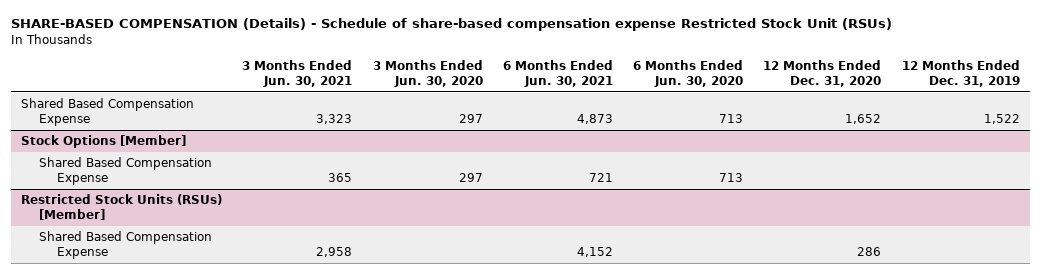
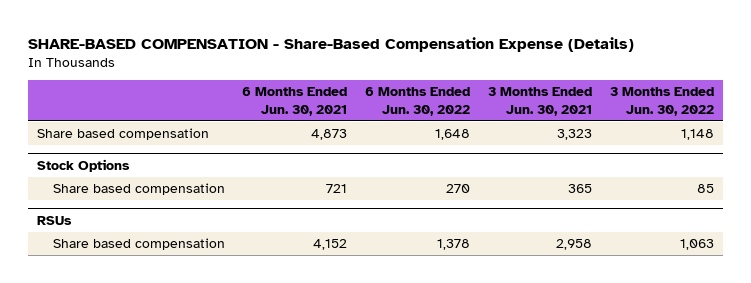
- SHARE-BASED COMPENSATION (Details) - Schedule of share-based compensation expense Restricted Stock Unit (RSUs)
+ SHARE-BASED COMPENSATION - Share-Based Compensation Expense (Details)
- | 3 Months Ended Jun. 30, 2021 | 3 Months Ended Jun. 30, 2020 | 6 Months Ended Jun. 30, 2021 | 6 Months Ended Jun. 30, 2020 | 12 Months Ended Dec. 31, 2020 | 12 Months Ended Dec. 31, 2019
+ | 6 Months Ended Jun. 30, 2021 | 6 Months Ended Jun. 30, 2022 | 3 Months Ended Jun. 30, 2021 | 3 Months Ended Jun. 30, 2022
- Shared Based Compensation Expense | 3,323 | 297 | 4,873 | 713 | 1,652 | 1,522
- Stock Options [Member]
- Shared Based Compensation Expense | 365 | 297 | 721 | 713 | |
- Restricted Stock Units (RSUs) [Member]
- Shared Based Compensation Expense | 2,958 | | 4,152 | | 286 |
+ Share based compensation | 4,873 | 1,648 | 3,323 | 1,148
+ Stock Options
+ Share based compensation | 721 | 270 | 365 | 85
+ RSUs
+ Share based compensation | 4,152 | 1,378 | 2,958 | 1,063

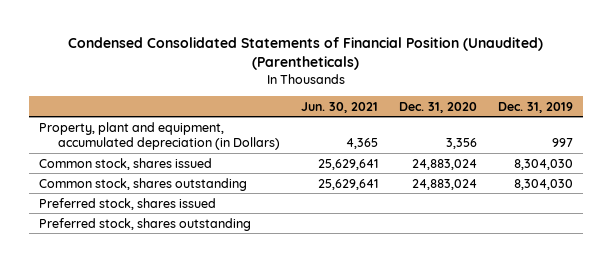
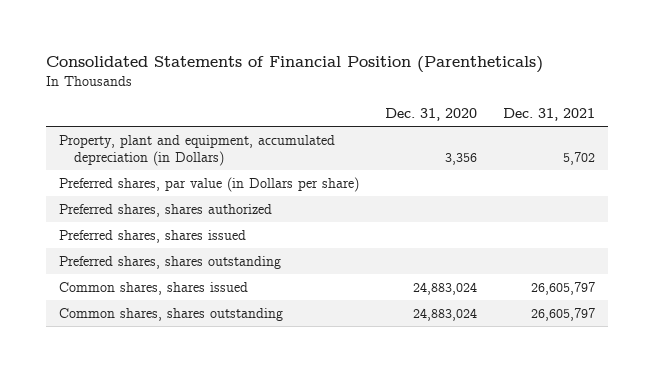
- Condensed Consolidated Statements of Financial Position (Unaudited) (Parentheticals)
+ Consolidated Statements of Financial Position (Parentheticals)
- | Jun. 30, 2021 | Dec. 31, 2020 | Dec. 31, 2019
+ | Dec. 31, 2020 | Dec. 31, 2021
- Common stock, shares issued | 25,629,641 | 24,883,024 | 8,304,030
- Common stock, shares outstanding | 25,629,641 | 24,883,024 | 8,304,030
- Preferred stock, shares issued
- Preferred stock, shares outstanding
+ Preferred shares, par value (in Dollars per share)
+ Preferred shares, shares authorized
+ Preferred shares, shares issued
+ Preferred shares, shares outstanding
+ Common shares, shares issued | 24,883,024 | 26,605,797
+ Common shares, shares outstanding | 24,883,024 | 26,605,797

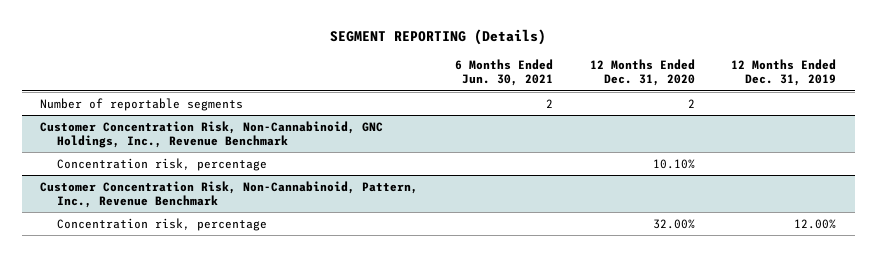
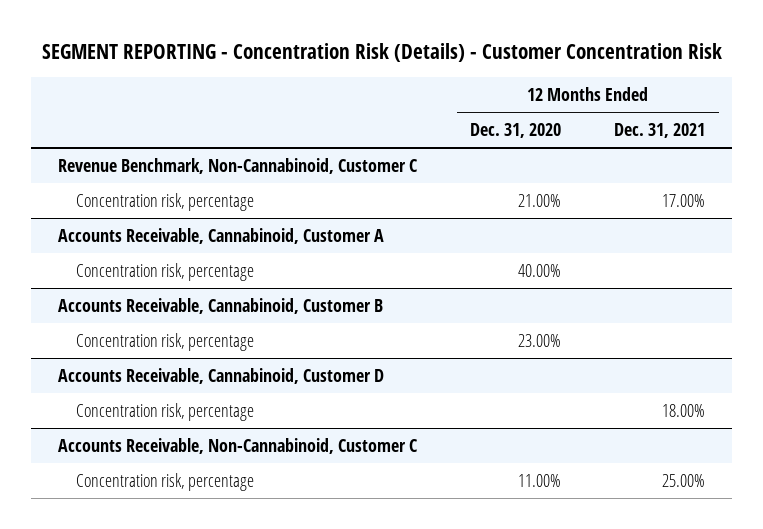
- SEGMENT REPORTING (Details)
+ SEGMENT REPORTING - Concentration Risk (Details) - Customer Concentration Risk
- | 6 Months Ended Jun. 30, 2021 | 12 Months Ended Dec. 31, 2020 | 12 Months Ended Dec. 31, 2019
+ | 12 Months Ended Dec. 31, 2020 | 12 Months Ended Dec. 31, 2021
- Number of reportable segments | 2 | 2 |
- Customer Concentration Risk, Non-Cannabinoid, GNC Holdings, Inc., Revenue Benchmark
- Concentration risk, percentage | | 10.10% |
- Customer Concentration Risk, Non-Cannabinoid, Pattern, Inc., Revenue Benchmark
- Concentration risk, percentage | | 32.00% | 12.00%
+ Revenue Benchmark, Non-Cannabinoid, Customer C
+ Concentration risk, percentage | 21.00% | 17.00%
+ Accounts Receivable, Cannabinoid, Customer A
+ Concentration risk, percentage | 40.00% |
+ Accounts Receivable, Cannabinoid, Customer B
+ Concentration risk, percentage | 23.00% |
+ Accounts Receivable, Cannabinoid, Customer D
+ Concentration risk, percentage | | 18.00%
+ Accounts Receivable, Non-Cannabinoid, Customer C
+ Concentration risk, percentage | 11.00% | 25.00%

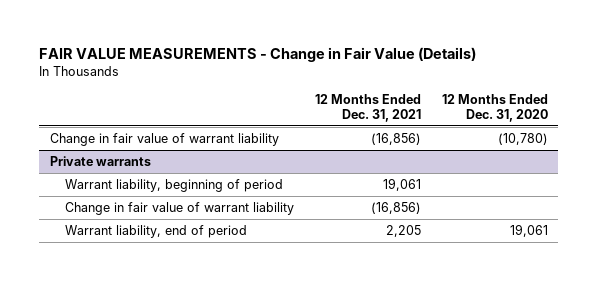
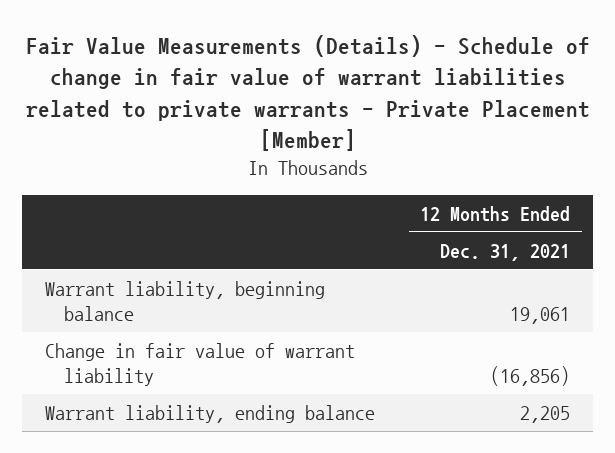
- FAIR VALUE MEASUREMENTS - Change in Fair Value (Details)
+ Fair Value Measurements (Details) - Schedule of change in fair value of warrant liabilities related to private warrants - Private Placement [Member]
- | 12 Months Ended Dec. 31, 2021 | 12 Months Ended Dec. 31, 2020
+ | 12 Months Ended Dec. 31, 2021
- Change in fair value of warrant liability | (16,856) | (10,780)
- Private warrants
- Warrant liability, beginning of period | 19,061 |
+ Warrant liability, beginning balance | 19,061
- Warrant liability, end of period | 2,205 | 19,061
+ Warrant liability, ending balance | 2,205

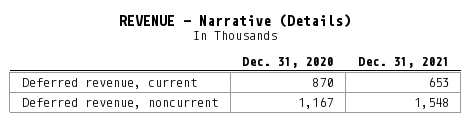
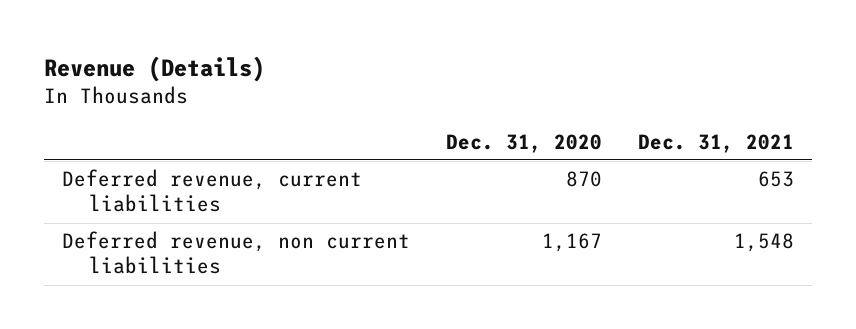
- REVENUE - Narrative (Details)
+ Revenue (Details)
- Deferred revenue, current | 870 | 653
- Deferred revenue, noncurrent | 1,167 | 1,548
+ Deferred revenue, current liabilities | 870 | 653
+ Deferred revenue, non current liabilities | 1,167 | 1,548

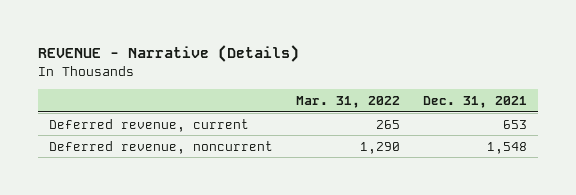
- Revenue (Details)
+ REVENUE - Narrative (Details)
- | Dec. 31, 2020 | Dec. 31, 2021
+ | Mar. 31, 2022 | Dec. 31, 2021
- Deferred revenue, current liabilities | 870 | 653
- Deferred revenue, non current liabilities | 1,167 | 1,548
+ Deferred revenue, current | 265 | 653
+ Deferred revenue, noncurrent | 1,290 | 1,548

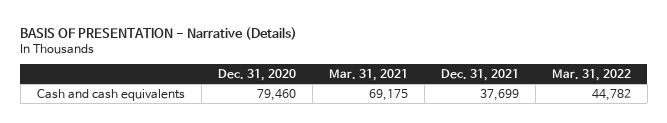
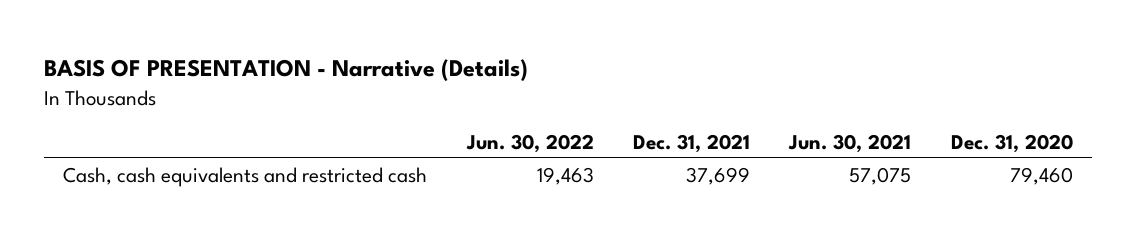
- | Dec. 31, 2020 | Mar. 31, 2021 | Dec. 31, 2021 | Mar. 31, 2022
+ | Jun. 30, 2022 | Dec. 31, 2021 | Jun. 30, 2021 | Dec. 31, 2020
- Cash and cash equivalents | 79,460 | 69,175 | 37,699 | 44,782
+ Cash, cash equivalents and restricted cash | 19,463 | 37,699 | 57,075 | 79,460

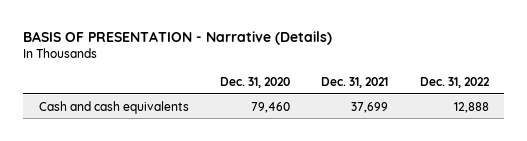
- | Jun. 30, 2022 | Dec. 31, 2021 | Jun. 30, 2021 | Dec. 31, 2020
+ | Dec. 31, 2020 | Dec. 31, 2021 | Dec. 31, 2022
- Cash, cash equivalents and restricted cash | 19,463 | 37,699 | 57,075 | 79,460
+ Cash and cash equivalents | 79,460 | 37,699 | 12,888

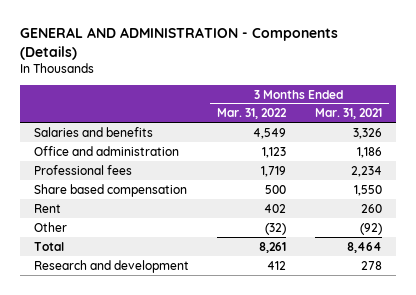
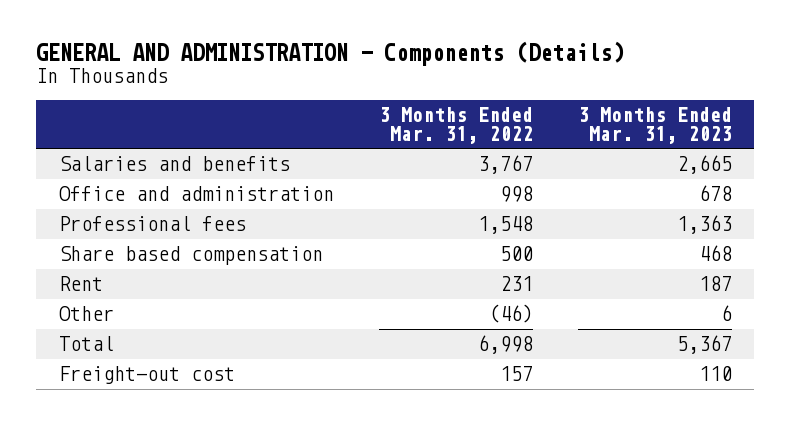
- | 3 Months Ended Mar. 31, 2022 | 3 Months Ended Mar. 31, 2021
+ | 3 Months Ended Mar. 31, 2022 | 3 Months Ended Mar. 31, 2023
- Salaries and benefits | 4,549 | 3,326
- Office and administration | 1,123 | 1,186
- Professional fees | 1,719 | 2,234
+ Salaries and benefits | 3,767 | 2,665
+ Office and administration | 998 | 678
+ Professional fees | 1,548 | 1,363
- Rent | 402 | 260
- Other | (32) | (92)
- Total | 8,261 | 8,464
- Research and development | 412 | 278
+ Rent | 231 | 187
+ Other | (46) | 6
+ Total | 6,998 | 5,367
+ Freight-out cost | 157 | 110

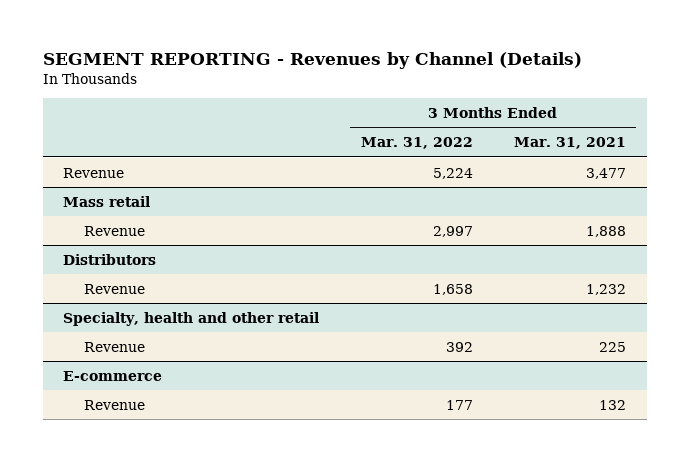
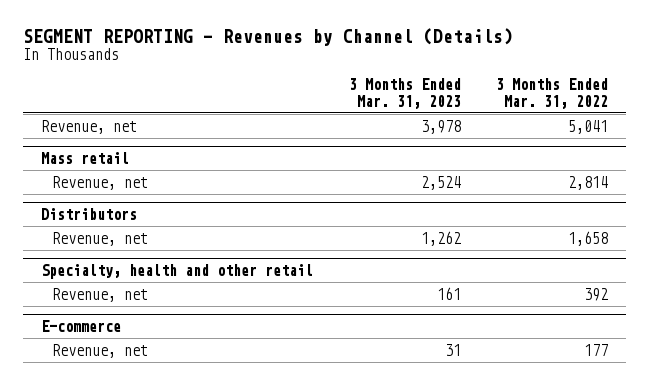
- | 3 Months Ended Mar. 31, 2022 | 3 Months Ended Mar. 31, 2021
+ | 3 Months Ended Mar. 31, 2023 | 3 Months Ended Mar. 31, 2022
- Revenue | 5,224 | 3,477
+ Revenue, net | 3,978 | 5,041
@ Mass retail
- Revenue | 2,997 | 1,888
+ Revenue, net | 2,524 | 2,814
@ Distributors
- Revenue | 1,658 | 1,232
+ Revenue, net | 1,262 | 1,658
@ Specialty, health and other retail
- Revenue | 392 | 225
+ Revenue, net | 161 | 392
@ E-commerce
- Revenue | 177 | 132
+ Revenue, net | 31 | 177

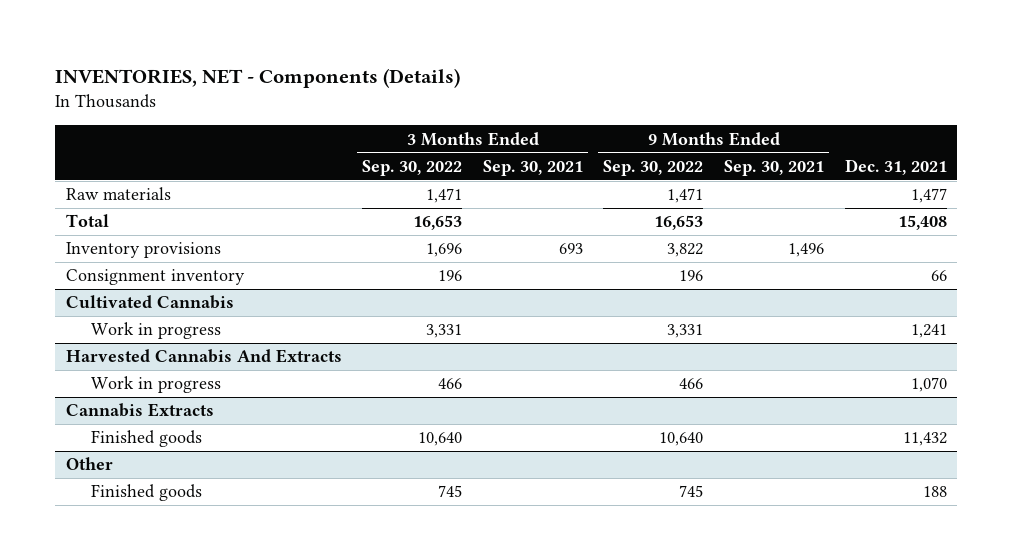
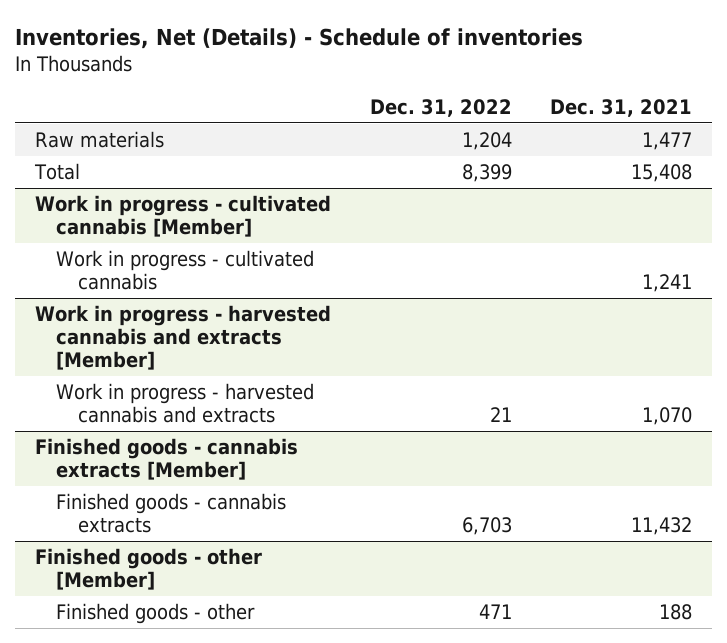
- INVENTORIES, NET - Components (Details)
+ Inventories, Net (Details) - Schedule of inventories
- | 3 Months Ended Sep. 30, 2022 | 3 Months Ended Sep. 30, 2021 | 9 Months Ended Sep. 30, 2022 | 9 Months Ended Sep. 30, 2021 | Dec. 31, 2021
+ | Dec. 31, 2022 | Dec. 31, 2021
- Inventory provisions | 1,696 | 693 | 3,822 | 1,496 |
- Consignment inventory | 196 | | 196 | | 66
- Cultivated Cannabis
- Work in progress | 3,331 | | 3,331 | | 1,241
- Harvested Cannabis And Extracts
- Work in progress | 466 | | 466 | | 1,070
- Cannabis Extracts
- Finished goods | 10,640 | | 10,640 | | 11,432
- Other
- Finished goods | 745 | | 745 | | 188
+ Work in progress - cultivated cannabis [Member]
+ Work in progress - cultivated cannabis | | 1,241
+ Work in progress - harvested cannabis and extracts [Member]
+ Work in progress - harvested cannabis and extracts | 21 | 1,070
+ Finished goods - cannabis extracts [Member]
+ Finished goods - cannabis extracts | 6,703 | 11,432
+ Finished goods - other [Member]
+ Finished goods - other | 471 | 188

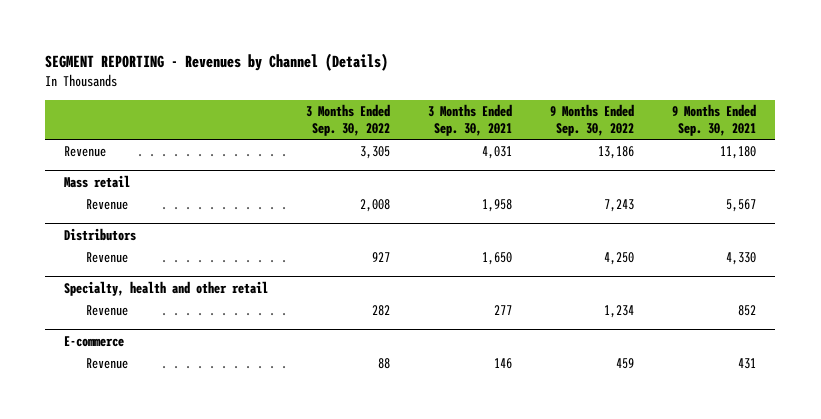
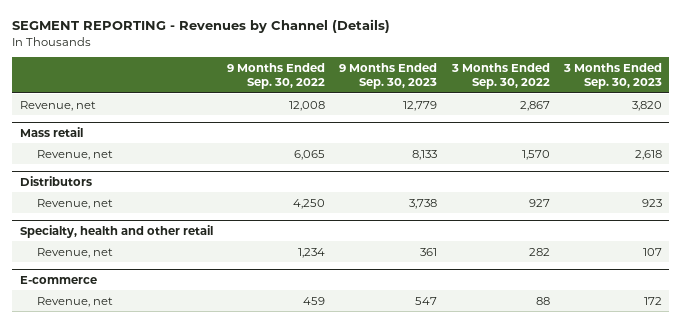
- | 3 Months Ended Sep. 30, 2022 | 3 Months Ended Sep. 30, 2021 | 9 Months Ended Sep. 30, 2022 | 9 Months Ended Sep. 30, 2021
+ | 9 Months Ended Sep. 30, 2022 | 9 Months Ended Sep. 30, 2023 | 3 Months Ended Sep. 30, 2022 | 3 Months Ended Sep. 30, 2023
- Revenue | 3,305 | 4,031 | 13,186 | 11,180
+ Revenue, net | 12,008 | 12,779 | 2,867 | 3,820
@ Mass retail
- Revenue | 2,008 | 1,958 | 7,243 | 5,567
+ Revenue, net | 6,065 | 8,133 | 1,570 | 2,618
@ Distributors
- Revenue | 927 | 1,650 | 4,250 | 4,330
+ Revenue, net | 4,250 | 3,738 | 927 | 923
@ Specialty, health and other retail
- Revenue | 282 | 277 | 1,234 | 852
+ Revenue, net | 1,234 | 361 | 282 | 107
@ E-commerce
- Revenue | 88 | 146 | 459 | 431
+ Revenue, net | 459 | 547 | 88 | 172

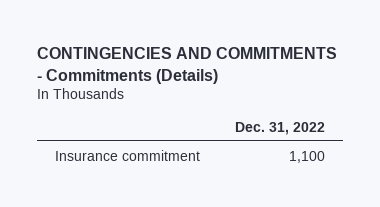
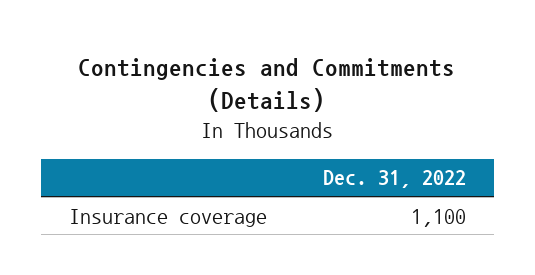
- CONTINGENCIES AND COMMITMENTS - Commitments (Details)
+ Contingencies and Commitments (Details)
- Insurance commitment | 1,100
+ Insurance coverage | 1,100

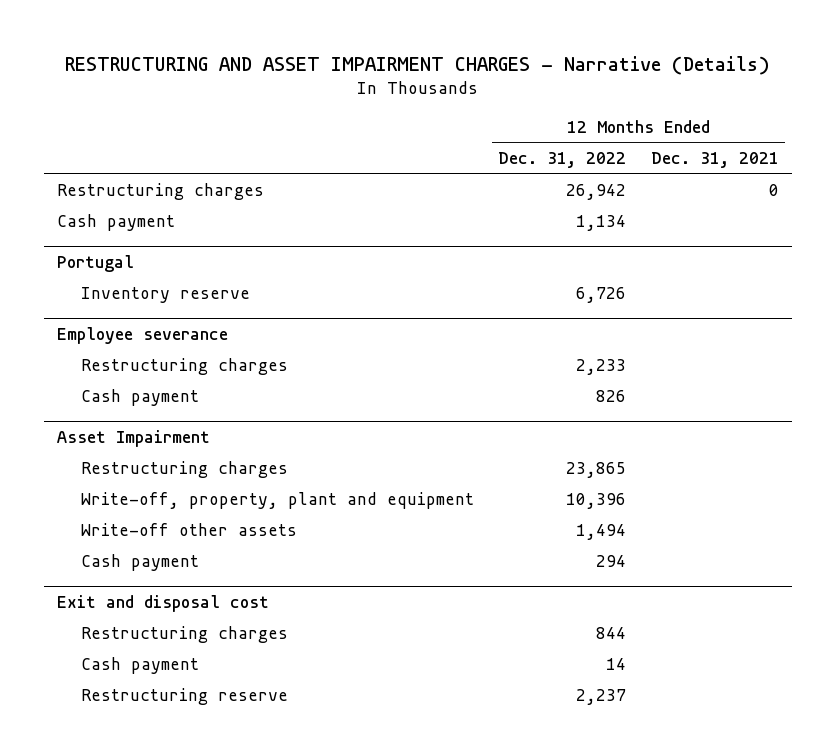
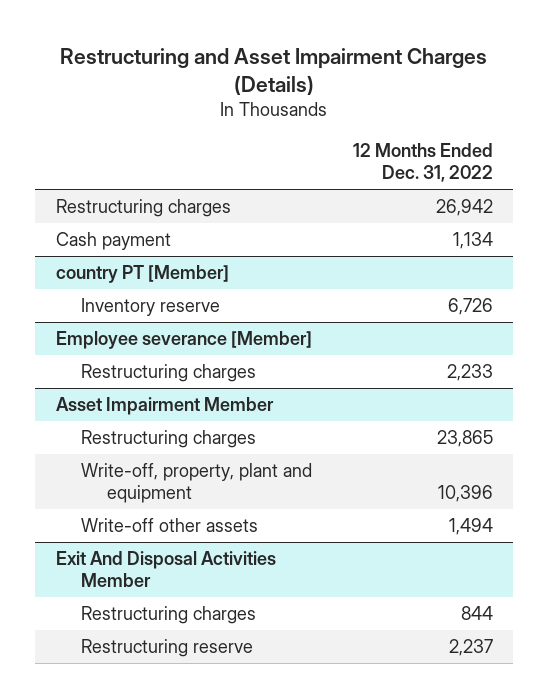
- RESTRUCTURING AND ASSET IMPAIRMENT CHARGES - Narrative (Details)
+ Restructuring and Asset Impairment Charges (Details)
- | 12 Months Ended Dec. 31, 2022 | 12 Months Ended Dec. 31, 2021
+ | 12 Months Ended Dec. 31, 2022
- Portugal
+ country PT [Member]
- Employee severance
+ Employee severance [Member]
- Cash payment | 826 |
- Asset Impairment
+ Asset Impairment Member
- Cash payment | 294 |
- Exit and disposal cost
+ Exit And Disposal Activities Member
- Cash payment | 14 |

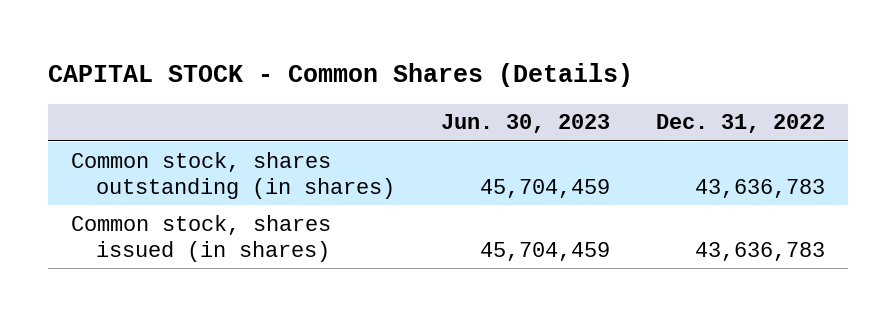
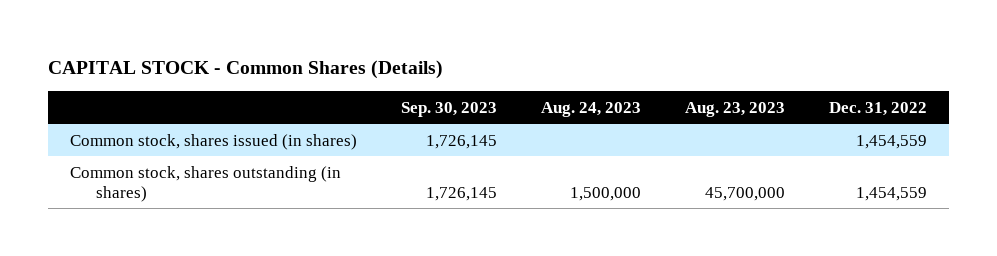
- | Jun. 30, 2023 | Dec. 31, 2022
+ | Sep. 30, 2023 | Aug. 24, 2023 | Aug. 23, 2023 | Dec. 31, 2022
- Common stock, shares outstanding (in shares) | 45,704,459 | 43,636,783
- Common stock, shares issued (in shares) | 45,704,459 | 43,636,783
+ Common stock, shares issued (in shares) | 1,726,145 | | | 1,454,559
+ Common stock, shares outstanding (in shares) | 1,726,145 | 1,500,000 | 45,700,000 | 1,454,559

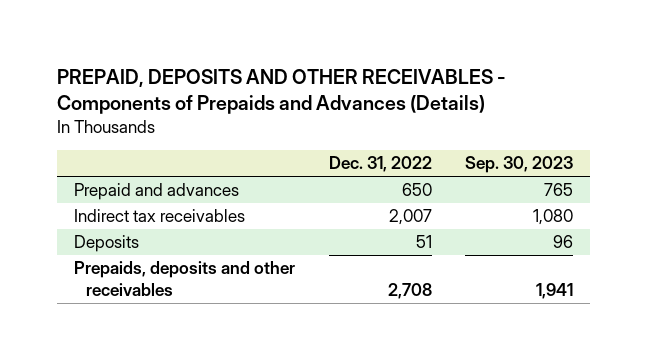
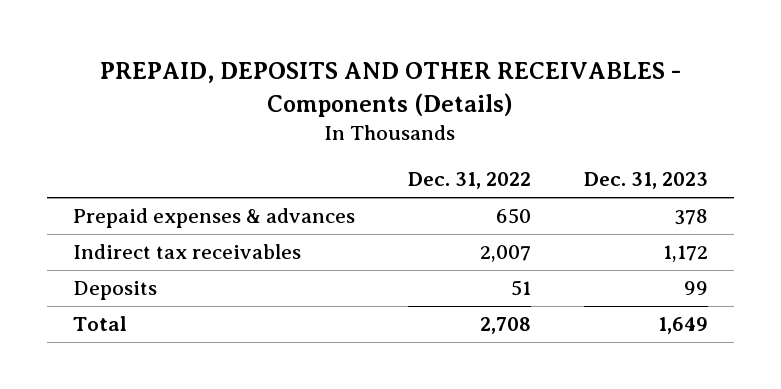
- PREPAID, DEPOSITS AND OTHER RECEIVABLES - Components of Prepaids and Advances (Details)
+ PREPAID, DEPOSITS AND OTHER RECEIVABLES - Components (Details)
- | Dec. 31, 2022 | Sep. 30, 2023
+ | Dec. 31, 2022 | Dec. 31, 2023
- Prepaid and advances | 650 | 765
+ Prepaid expenses & advances | 650 | 378
- Prepaids, deposits and other receivables | 2,708 | 1,941
+ Total | 2,708 | 1,649

